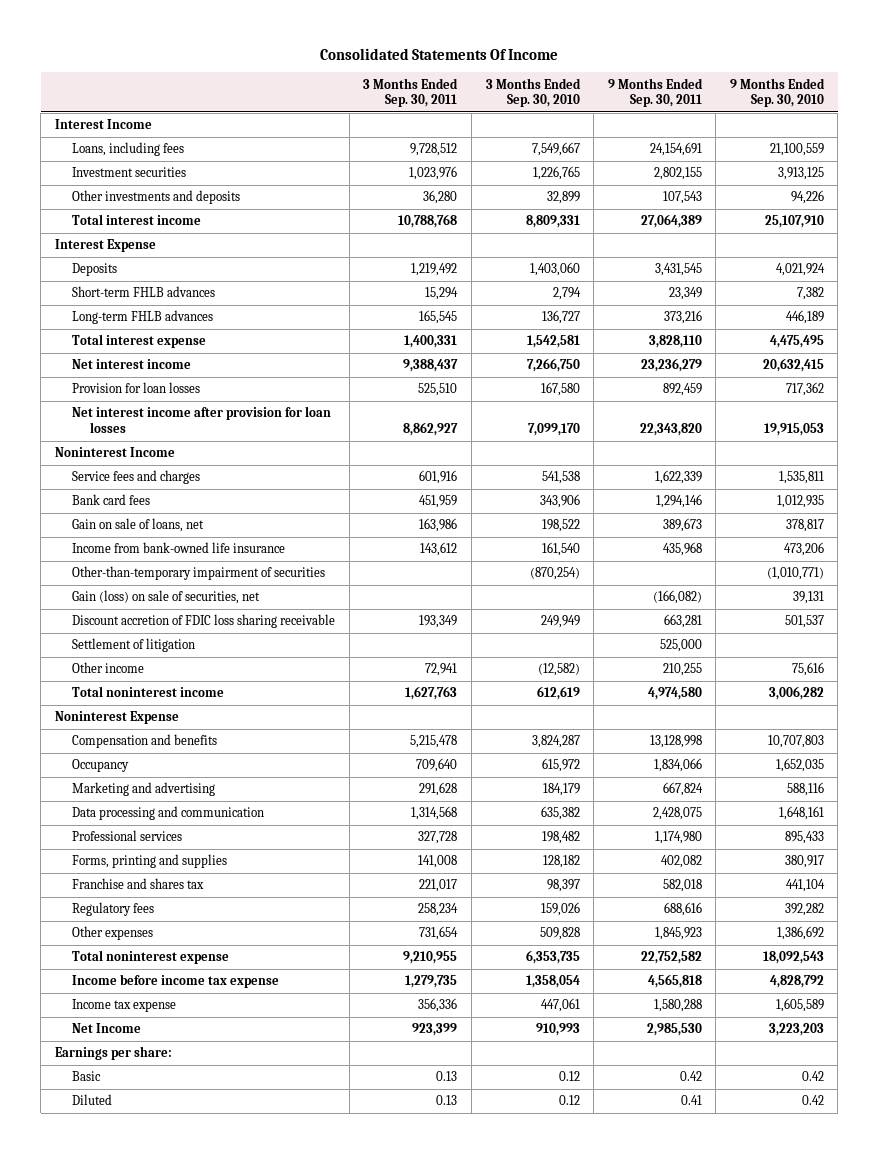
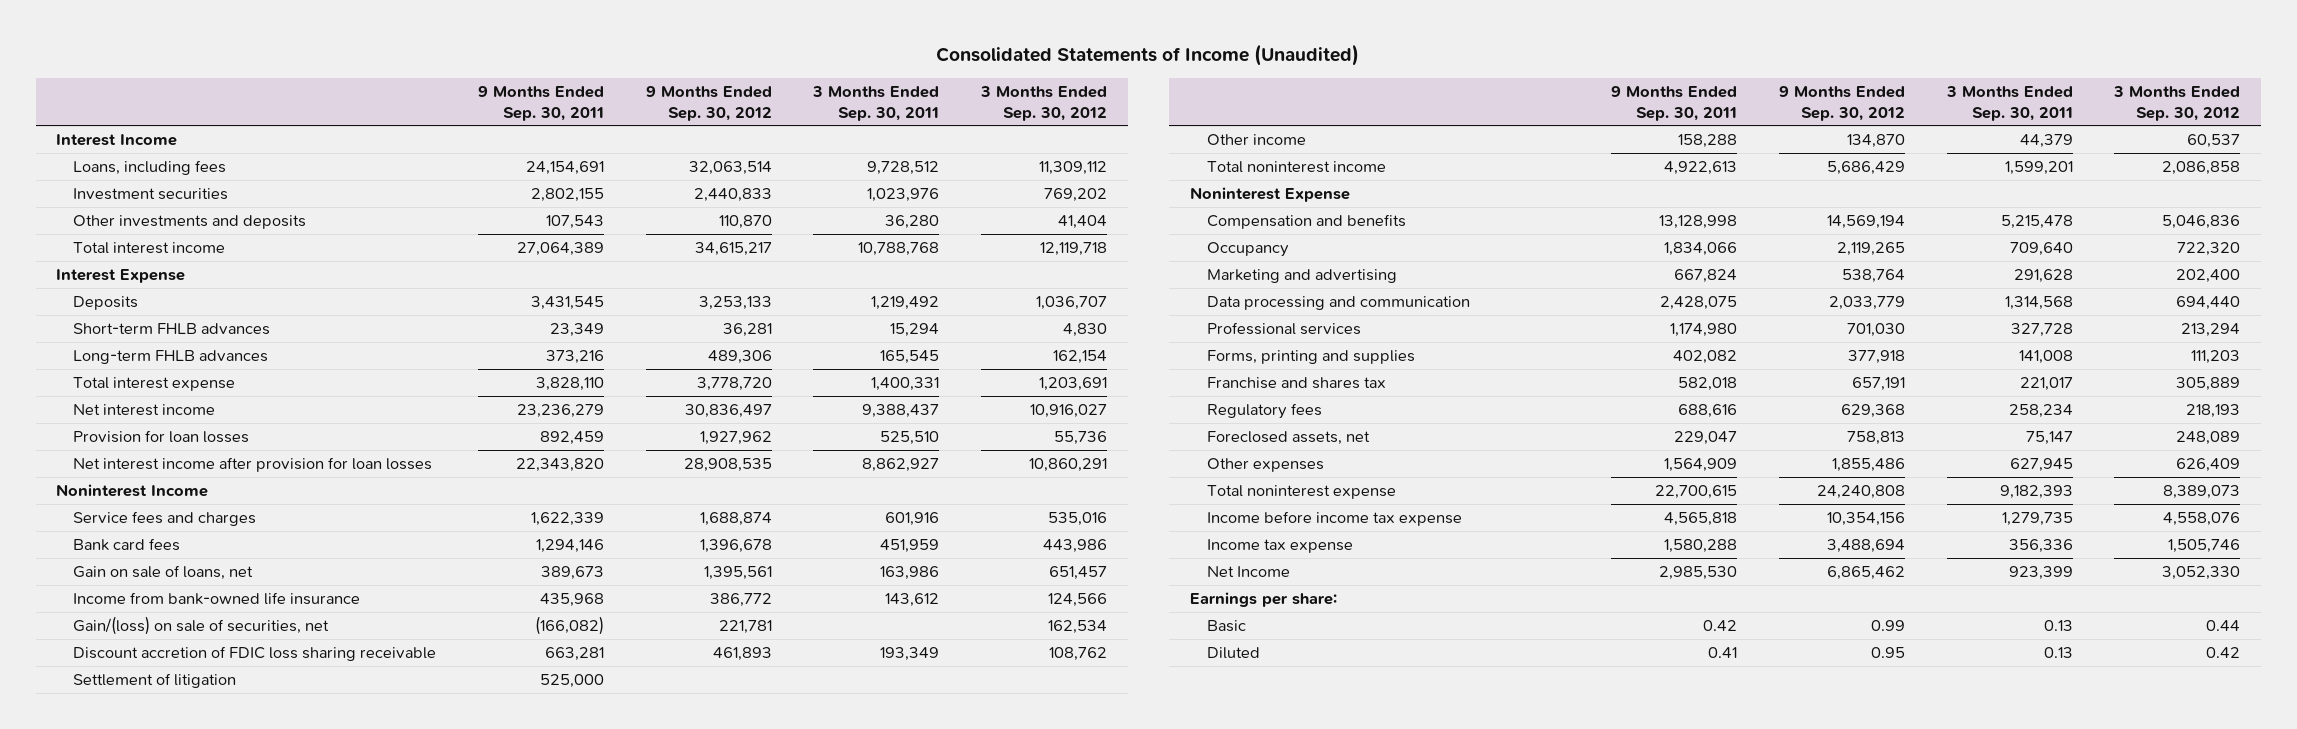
- Consolidated Statements Of Income
+ Consolidated Statements of Income (Unaudited)
- | 3 Months Ended Sep. 30, 2011 | 3 Months Ended Sep. 30, 2010 | 9 Months Ended Sep. 30, 2011 | 9 Months Ended Sep. 30, 2010
+ | 9 Months Ended Sep. 30, 2011 | 9 Months Ended Sep. 30, 2012 | 3 Months Ended Sep. 30, 2011 | 3 Months Ended Sep. 30, 2012
- Other-than-temporary impairment of securities | | (870,254) | | (1,010,771)
- Gain (loss) on sale of securities, net | | | (166,082) | 39,131
+ Gain/(loss) on sale of securities, net | (166,082) | 221,781 | | 162,534
- Other income | 72,941 | (12,582) | 210,255 | 75,616
- Total noninterest income | 1,627,763 | 612,619 | 4,974,580 | 3,006,282
+ Other income | 158,288 | 134,870 | 44,379 | 60,537
+ Total noninterest income | 4,922,613 | 5,686,429 | 1,599,201 | 2,086,858
- Other expenses | 731,654 | 509,828 | 1,845,923 | 1,386,692
- Total noninterest expense | 9,210,955 | 6,353,735 | 22,752,582 | 18,092,543
+ Foreclosed assets, net | 229,047 | 758,813 | 75,147 | 248,089
+ Other expenses | 1,564,909 | 1,855,486 | 627,945 | 626,409
+ Total noninterest expense | 22,700,615 | 24,240,808 | 9,182,393 | 8,389,073

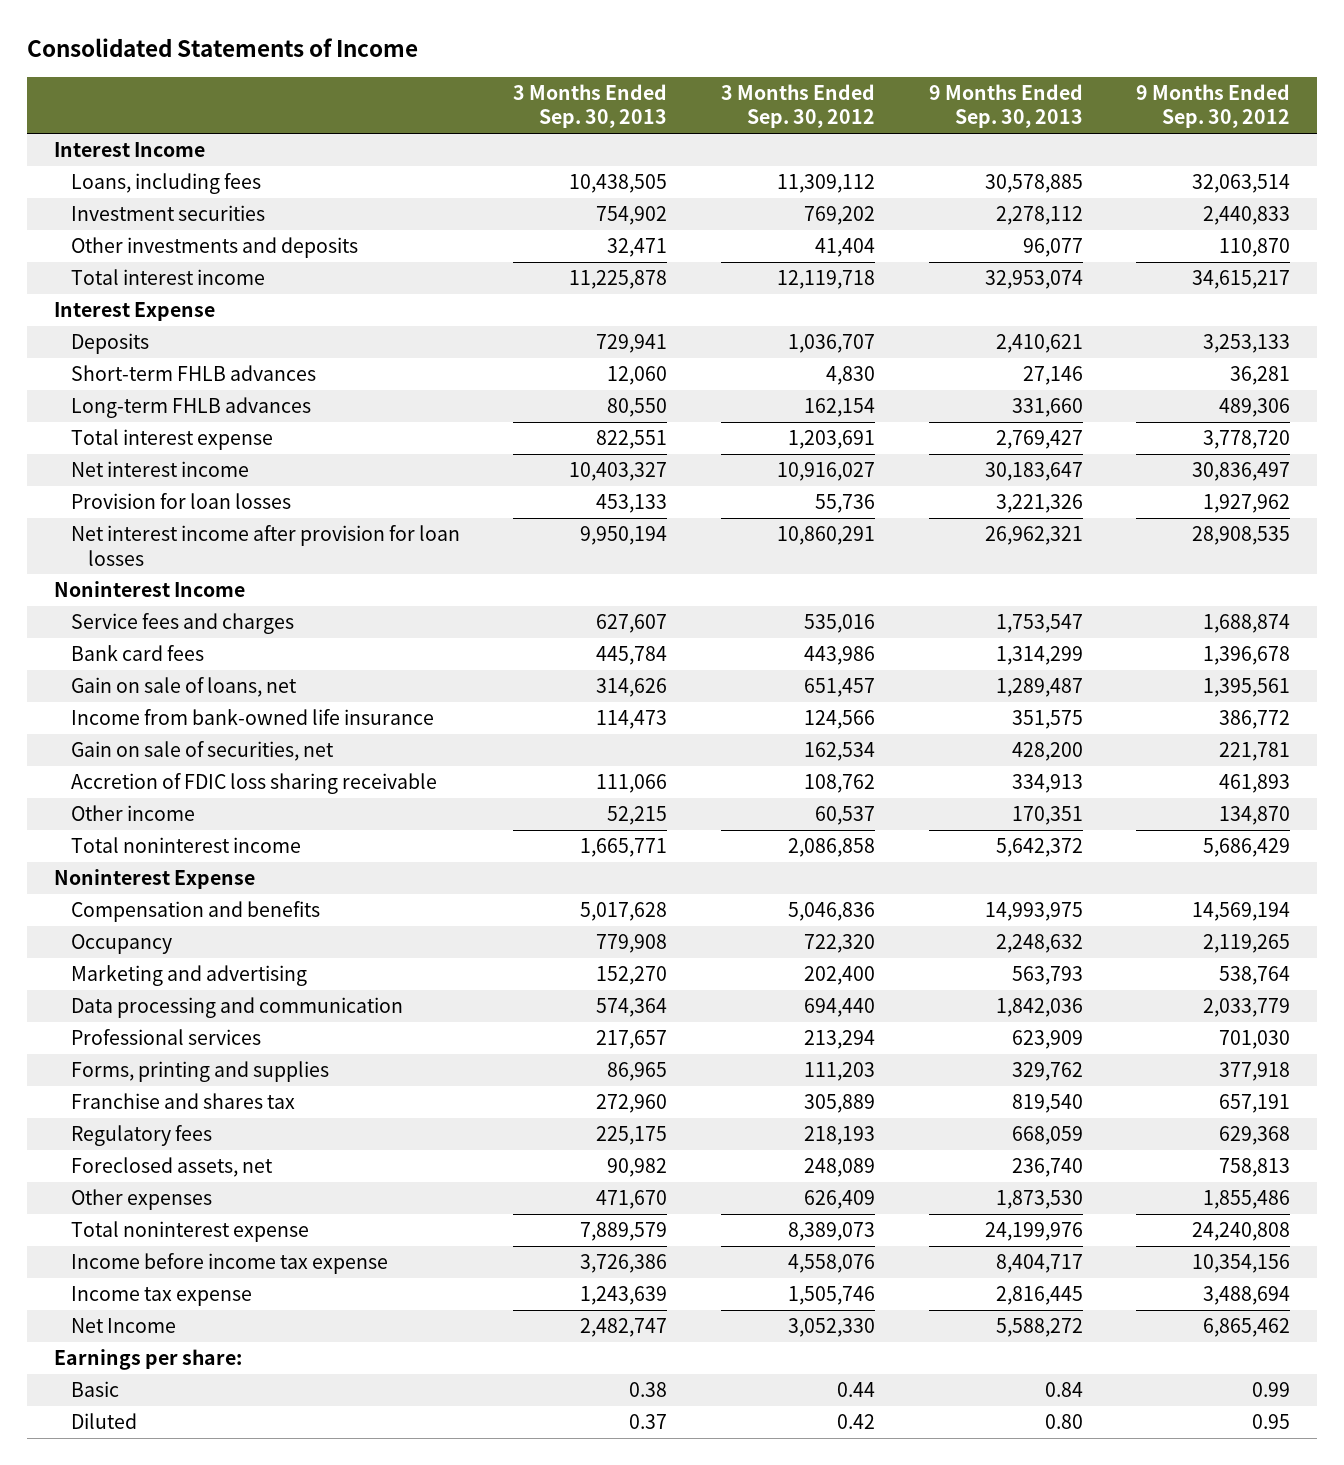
- Consolidated Statements of Income (Unaudited)
+ Consolidated Statements of Income
- | 9 Months Ended Sep. 30, 2011 | 9 Months Ended Sep. 30, 2012 | 3 Months Ended Sep. 30, 2011 | 3 Months Ended Sep. 30, 2012
+ | 3 Months Ended Sep. 30, 2013 | 3 Months Ended Sep. 30, 2012 | 9 Months Ended Sep. 30, 2013 | 9 Months Ended Sep. 30, 2012
- Gain/(loss) on sale of securities, net | (166,082) | 221,781 | | 162,534
- Discount accretion of FDIC loss sharing receivable | 663,281 | 461,893 | 193,349 | 108,762
- Settlement of litigation | 525,000 | | |
+ Gain on sale of securities, net | | 162,534 | 428,200 | 221,781
+ Accretion of FDIC loss sharing receivable | 111,066 | 108,762 | 334,913 | 461,893

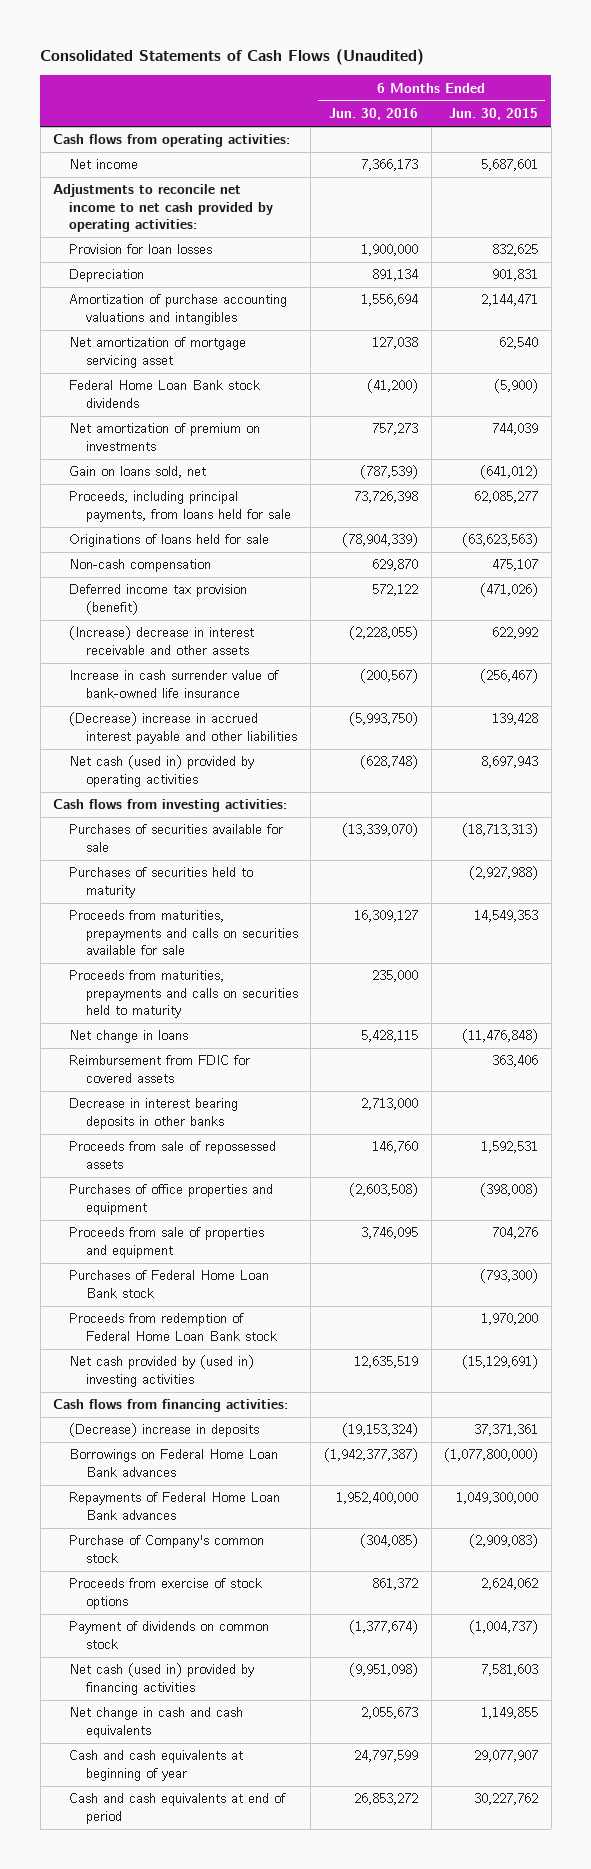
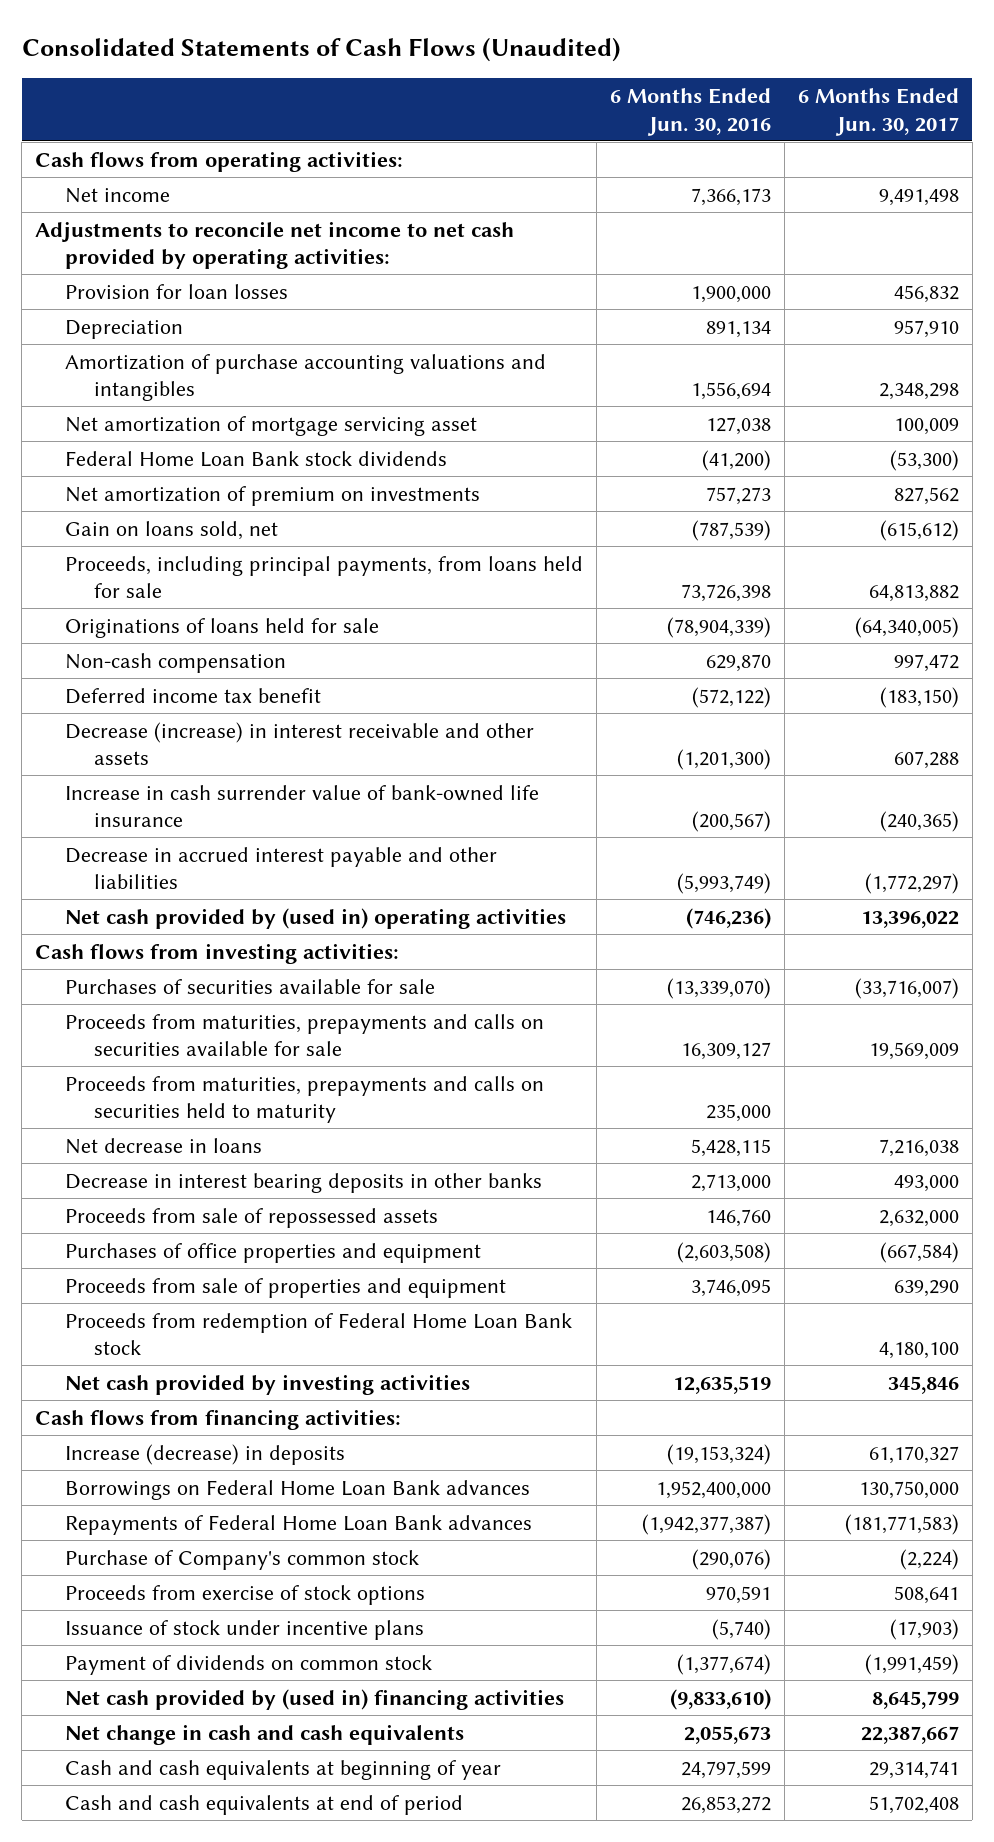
- | 6 Months Ended Jun. 30, 2016 | 6 Months Ended Jun. 30, 2015
+ | 6 Months Ended Jun. 30, 2016 | 6 Months Ended Jun. 30, 2017
- Deferred income tax provision (benefit) | 572,122 | (471,026)
- (Increase) decrease in interest receivable and other assets | (2,228,055) | 622,992
+ Deferred income tax benefit | (572,122) | (183,150)
+ Decrease (increase) in interest receivable and other assets | (1,201,300) | 607,288
- (Decrease) increase in accrued interest payable and other liabilities | (5,993,750) | 139,428
- Net cash (used in) provided by operating activities | (628,748) | 8,697,943
+ Decrease in accrued interest payable and other liabilities | (5,993,749) | (1,772,297)
+ Net cash provided by (used in) operating activities | (746,236) | 13,396,022
- Purchases of securities held to maturity | | (2,927,988)
- Net change in loans | 5,428,115 | (11,476,848)
- Reimbursement from FDIC for covered assets | | 363,406
+ Net decrease in loans | 5,428,115 | 7,216,038
- Purchases of Federal Home Loan Bank stock | | (793,300)
- Net cash provided by (used in) investing activities | 12,635,519 | (15,129,691)
+ Net cash provided by investing activities | 12,635,519 | 345,846
- (Decrease) increase in deposits | (19,153,324) | 37,371,361
- Borrowings on Federal Home Loan Bank advances | (1,942,377,387) | (1,077,800,000)
- Repayments of Federal Home Loan Bank advances | 1,952,400,000 | 1,049,300,000
- Purchase of Company's common stock | (304,085) | (2,909,083)
- Proceeds from exercise of stock options | 861,372 | 2,624,062
+ Increase (decrease) in deposits | (19,153,324) | 61,170,327
+ Borrowings on Federal Home Loan Bank advances | 1,952,400,000 | 130,750,000
+ Repayments of Federal Home Loan Bank advances | (1,942,377,387) | (181,771,583)
+ Purchase of Company's common stock | (290,076) | (2,224)
+ Proceeds from exercise of stock options | 970,591 | 508,641
+ Issuance of stock under incentive plans | (5,740) | (17,903)
- Net cash (used in) provided by financing activities | (9,951,098) | 7,581,603
+ Net cash provided by (used in) financing activities | (9,833,610) | 8,645,799

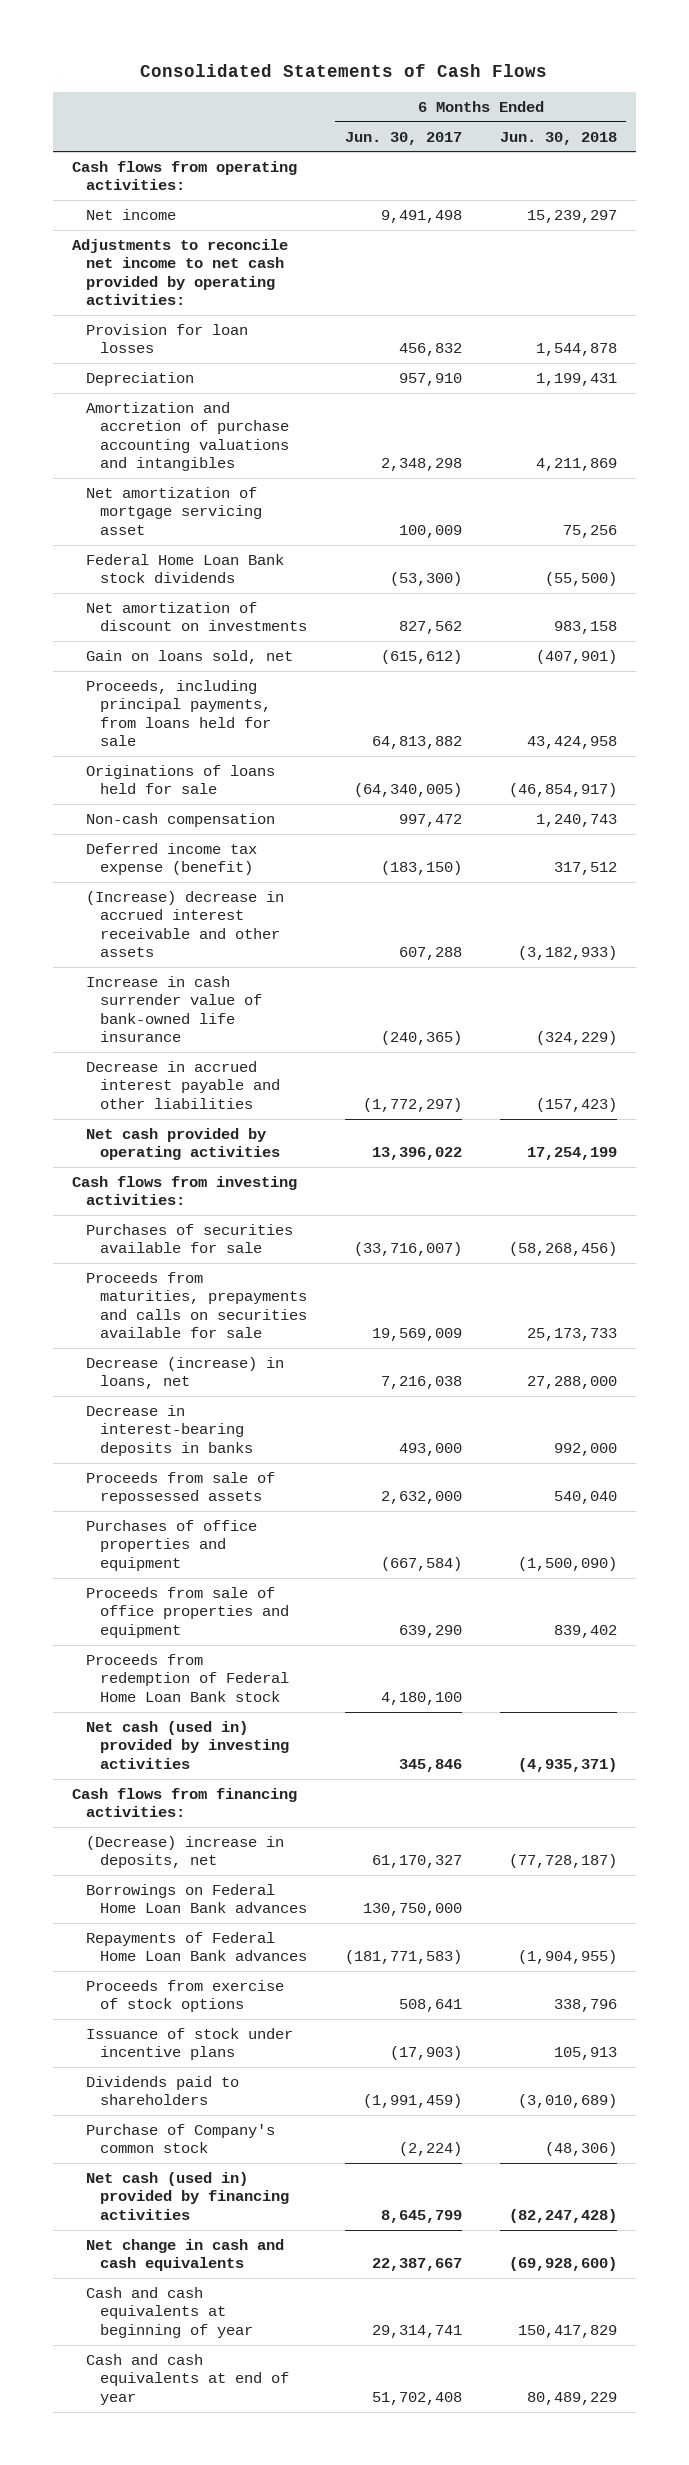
- Consolidated Statements of Cash Flows (Unaudited)
+ Consolidated Statements of Cash Flows
- | 6 Months Ended Jun. 30, 2016 | 6 Months Ended Jun. 30, 2017
+ | 6 Months Ended Jun. 30, 2017 | 6 Months Ended Jun. 30, 2018
- Amortization of purchase accounting valuations and intangibles | 1,556,694 | 2,348,298
+ Amortization and accretion of purchase accounting valuations and intangibles | 2,348,298 | 4,211,869
- Net amortization of premium on investments | 757,273 | 827,562
+ Net amortization of discount on investments | 827,562 | 983,158
- Deferred income tax benefit | (572,122) | (183,150)
- Decrease (increase) in interest receivable and other assets | (1,201,300) | 607,288
+ Deferred income tax expense (benefit) | (183,150) | 317,512
+ (Increase) decrease in accrued interest receivable and other assets | 607,288 | (3,182,933)
- Net cash provided by (used in) operating activities | (746,236) | 13,396,022
+ Net cash provided by operating activities | 13,396,022 | 17,254,199
- Proceeds from maturities, prepayments and calls on securities held to maturity | 235,000 |
- Net decrease in loans | 5,428,115 | 7,216,038
- Decrease in interest bearing deposits in other banks | 2,713,000 | 493,000
+ Decrease (increase) in loans, net | 7,216,038 | 27,288,000
+ Decrease in interest-bearing deposits in banks | 493,000 | 992,000
- Proceeds from sale of properties and equipment | 3,746,095 | 639,290
+ Proceeds from sale of office properties and equipment | 639,290 | 839,402
- Net cash provided by investing activities | 12,635,519 | 345,846
+ Net cash (used in) provided by investing activities | 345,846 | (4,935,371)
- Increase (decrease) in deposits | (19,153,324) | 61,170,327
+ (Decrease) increase in deposits, net | 61,170,327 | (77,728,187)
- Payment of dividends on common stock | (1,377,674) | (1,991,459)
- Net cash provided by (used in) financing activities | (9,833,610) | 8,645,799
+ Dividends paid to shareholders | (1,991,459) | (3,010,689)
moved down: Purchase of Company's common stock | (2,224) | (48,306)
+ Net cash (used in) provided by financing activities | 8,645,799 | (82,247,428)
- Cash and cash equivalents at end of period | 26,853,272 | 51,702,408
+ Cash and cash equivalents at end of year | 51,702,408 | 80,489,229

